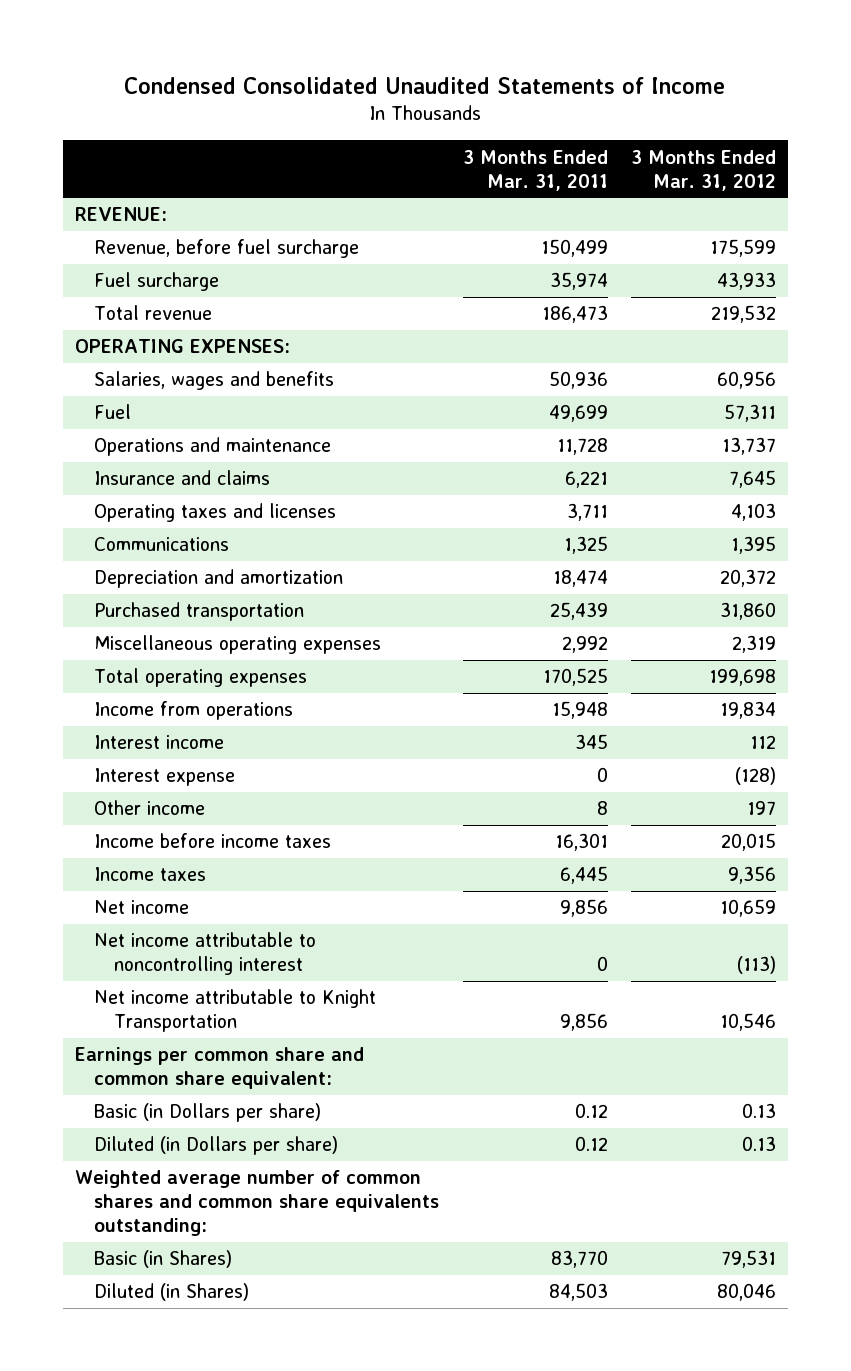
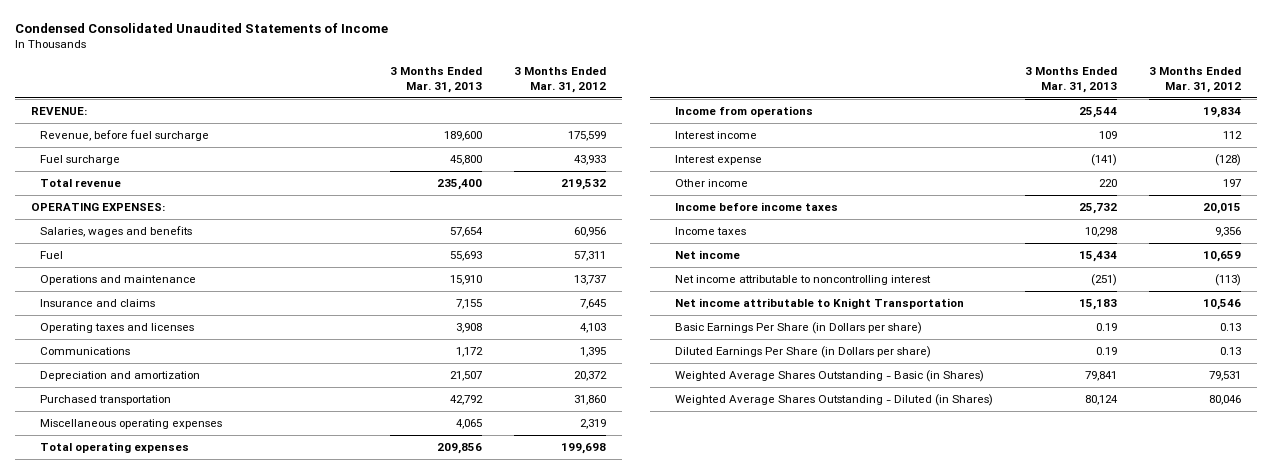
- | 3 Months Ended Mar. 31, 2011 | 3 Months Ended Mar. 31, 2012
+ | 3 Months Ended Mar. 31, 2013 | 3 Months Ended Mar. 31, 2012
- Earnings per common share and common share equivalent:
- Basic (in Dollars per share) | 0.12 | 0.13
- Diluted (in Dollars per share) | 0.12 | 0.13
- Weighted average number of common shares and common share equivalents outstanding:
- Basic (in Shares) | 83,770 | 79,531
- Diluted (in Shares) | 84,503 | 80,046
+ Basic Earnings Per Share (in Dollars per share) | 0.19 | 0.13
+ Diluted Earnings Per Share (in Dollars per share) | 0.19 | 0.13
+ Weighted Average Shares Outstanding - Basic (in Shares) | 79,841 | 79,531
+ Weighted Average Shares Outstanding - Diluted (in Shares) | 80,124 | 80,046

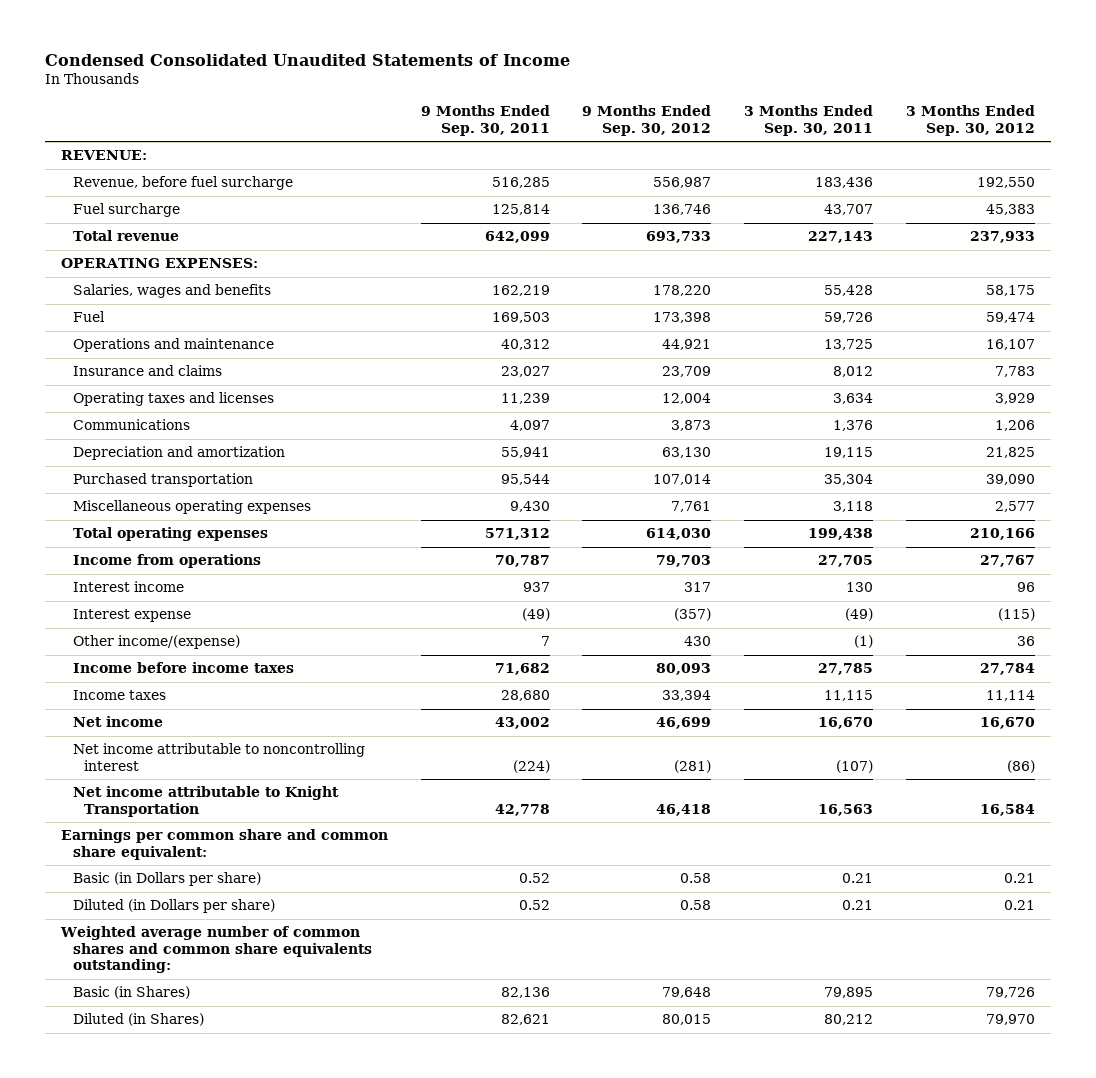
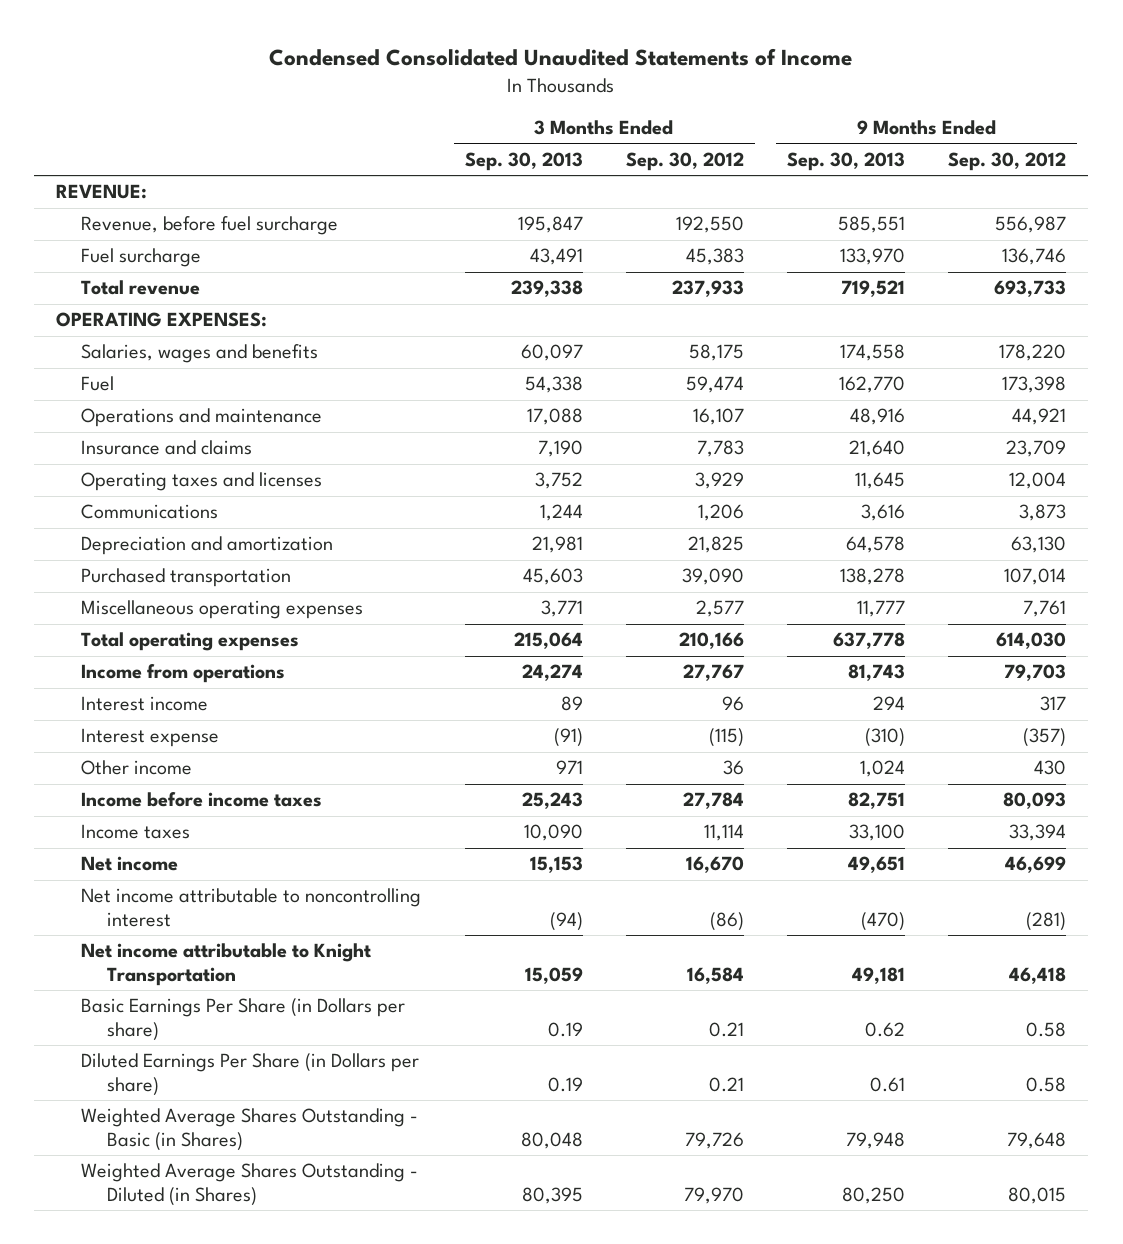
- | 9 Months Ended Sep. 30, 2011 | 9 Months Ended Sep. 30, 2012 | 3 Months Ended Sep. 30, 2011 | 3 Months Ended Sep. 30, 2012
+ | 3 Months Ended Sep. 30, 2013 | 3 Months Ended Sep. 30, 2012 | 9 Months Ended Sep. 30, 2013 | 9 Months Ended Sep. 30, 2012
- Other income/(expense) | 7 | 430 | (1) | 36
+ Other income | 971 | 36 | 1,024 | 430
- Earnings per common share and common share equivalent:
- Basic (in Dollars per share) | 0.52 | 0.58 | 0.21 | 0.21
- Diluted (in Dollars per share) | 0.52 | 0.58 | 0.21 | 0.21
- Weighted average number of common shares and common share equivalents outstanding:
- Basic (in Shares) | 82,136 | 79,648 | 79,895 | 79,726
- Diluted (in Shares) | 82,621 | 80,015 | 80,212 | 79,970
+ Basic Earnings Per Share (in Dollars per share) | 0.19 | 0.21 | 0.62 | 0.58
+ Diluted Earnings Per Share (in Dollars per share) | 0.19 | 0.21 | 0.61 | 0.58
+ Weighted Average Shares Outstanding - Basic (in Shares) | 80,048 | 79,726 | 79,948 | 79,648
+ Weighted Average Shares Outstanding - Diluted (in Shares) | 80,395 | 79,970 | 80,250 | 80,015

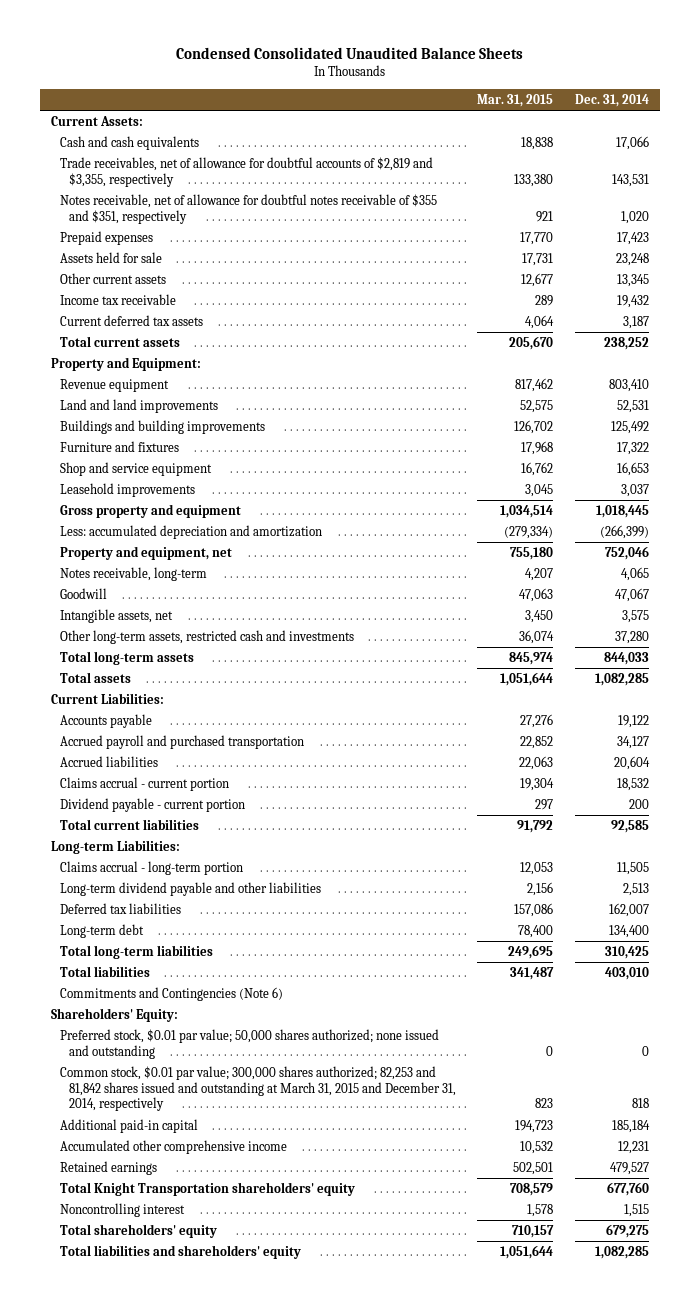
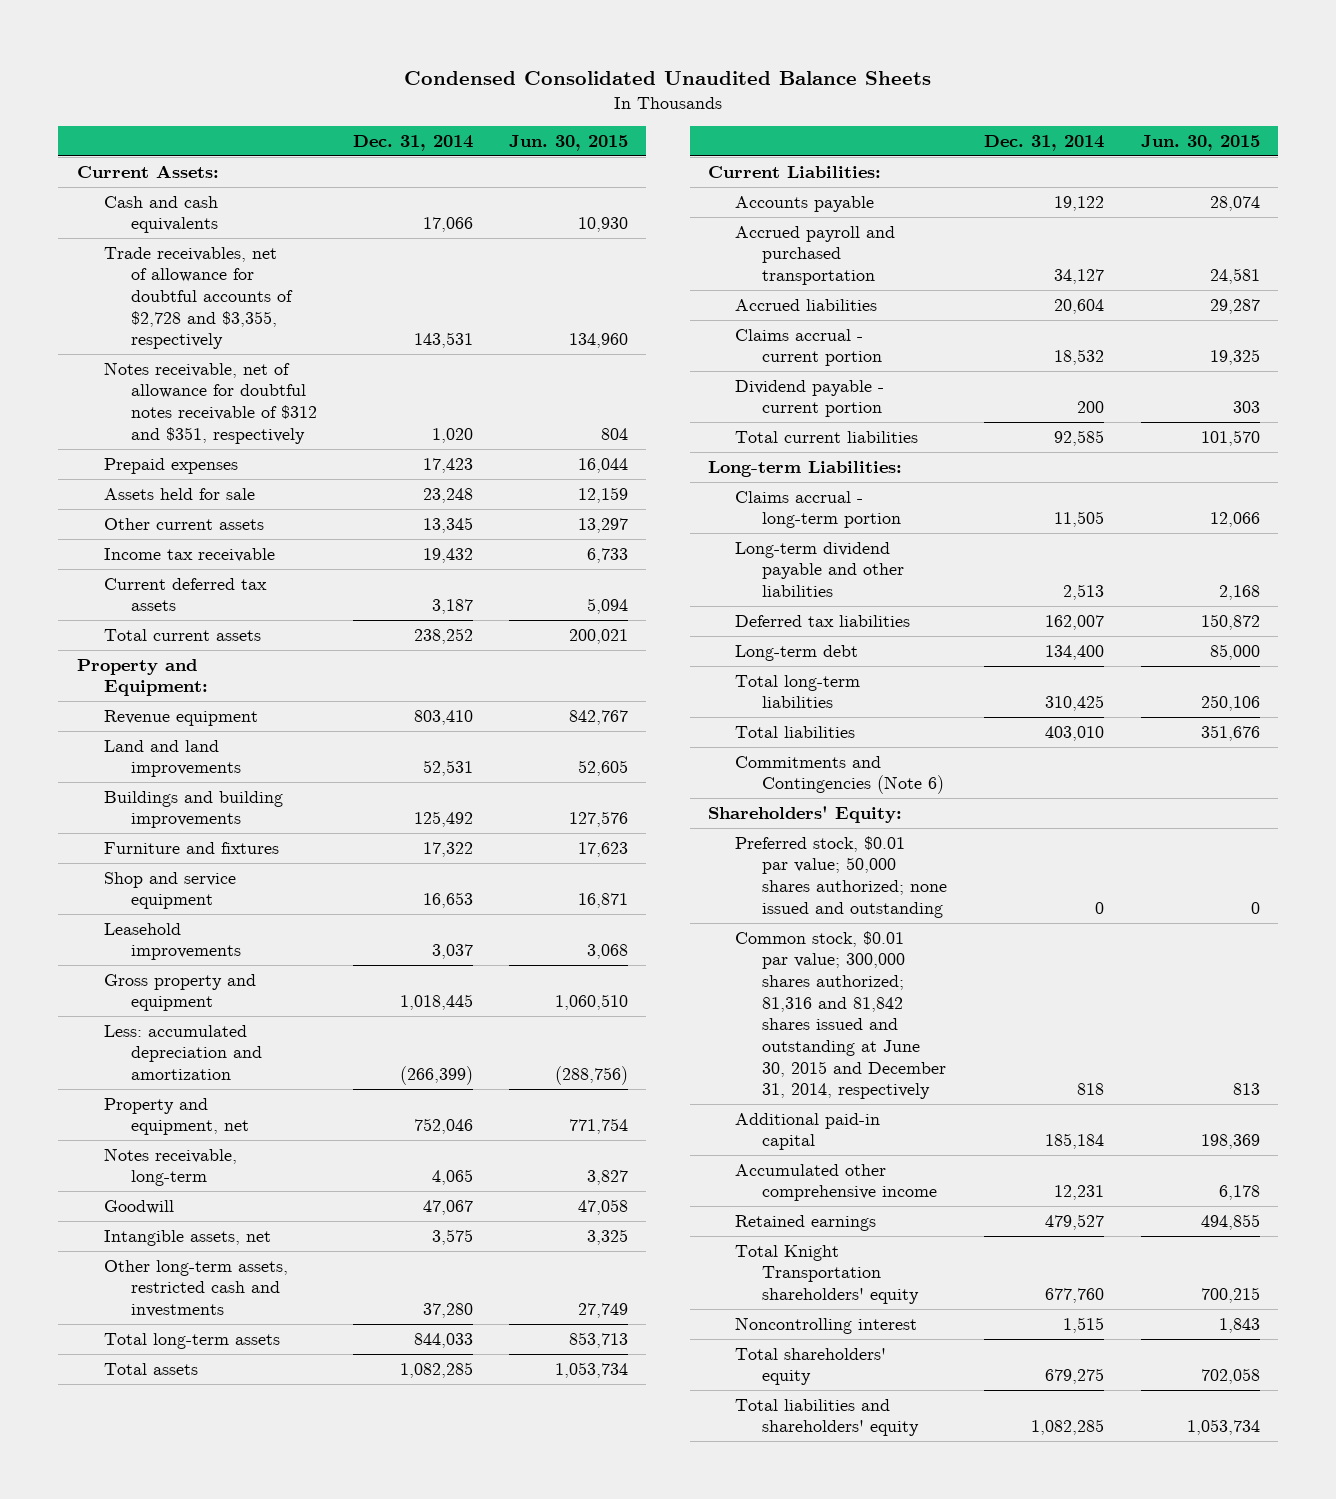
- | Mar. 31, 2015 | Dec. 31, 2014
+ | Dec. 31, 2014 | Jun. 30, 2015
- Trade receivables, net of allowance for doubtful accounts of $2,819 and $3,355, respectively | 133,380 | 143,531
- Notes receivable, net of allowance for doubtful notes receivable of $355 and $351, respectively | 921 | 1,020
+ Trade receivables, net of allowance for doubtful accounts of $2,728 and $3,355, respectively | 143,531 | 134,960
+ Notes receivable, net of allowance for doubtful notes receivable of $312 and $351, respectively | 1,020 | 804
- Common stock, $0.01 par value; 300,000 shares authorized; 82,253 and 81,842 shares issued and outstanding at March 31, 2015 and December 31, 2014, respectively | 823 | 818
+ Common stock, $0.01 par value; 300,000 shares authorized; 81,316 and 81,842 shares issued and outstanding at June 30, 2015 and December 31, 2014, respectively | 818 | 813

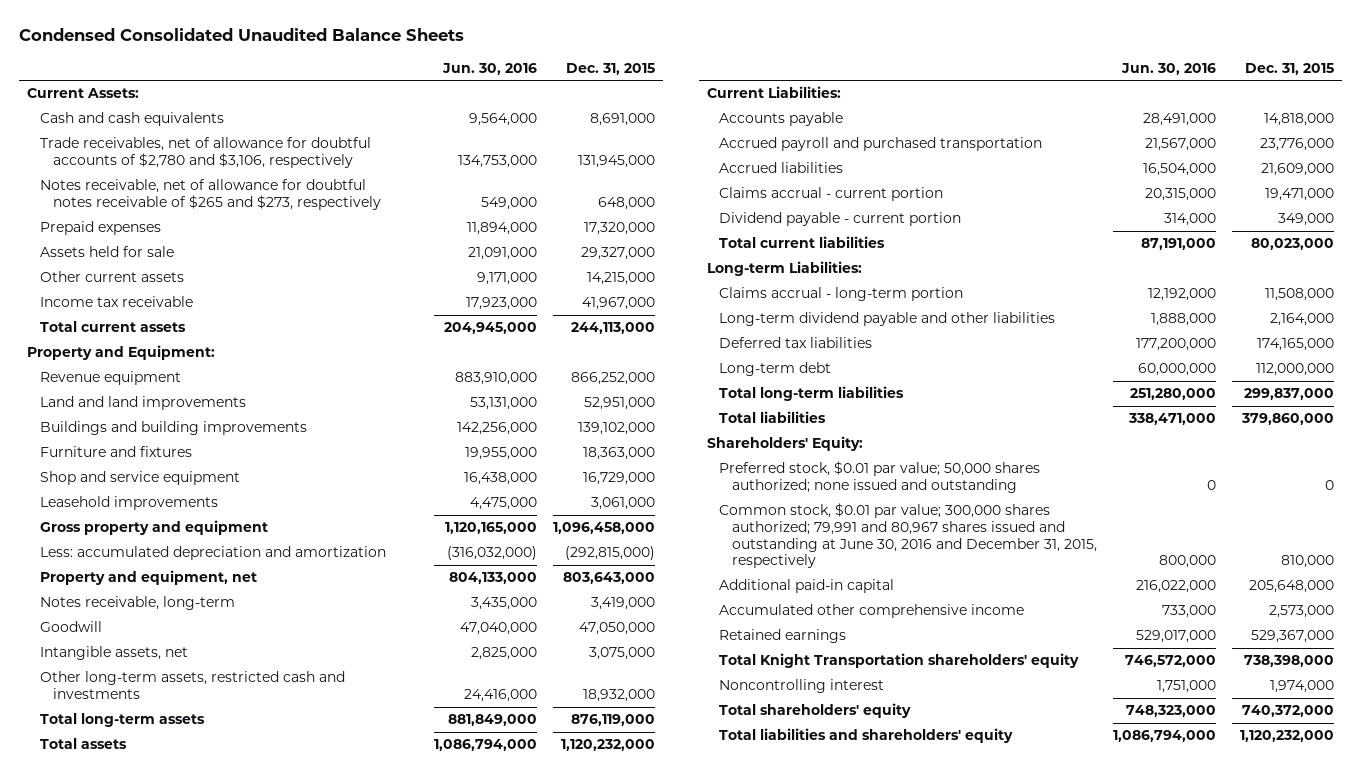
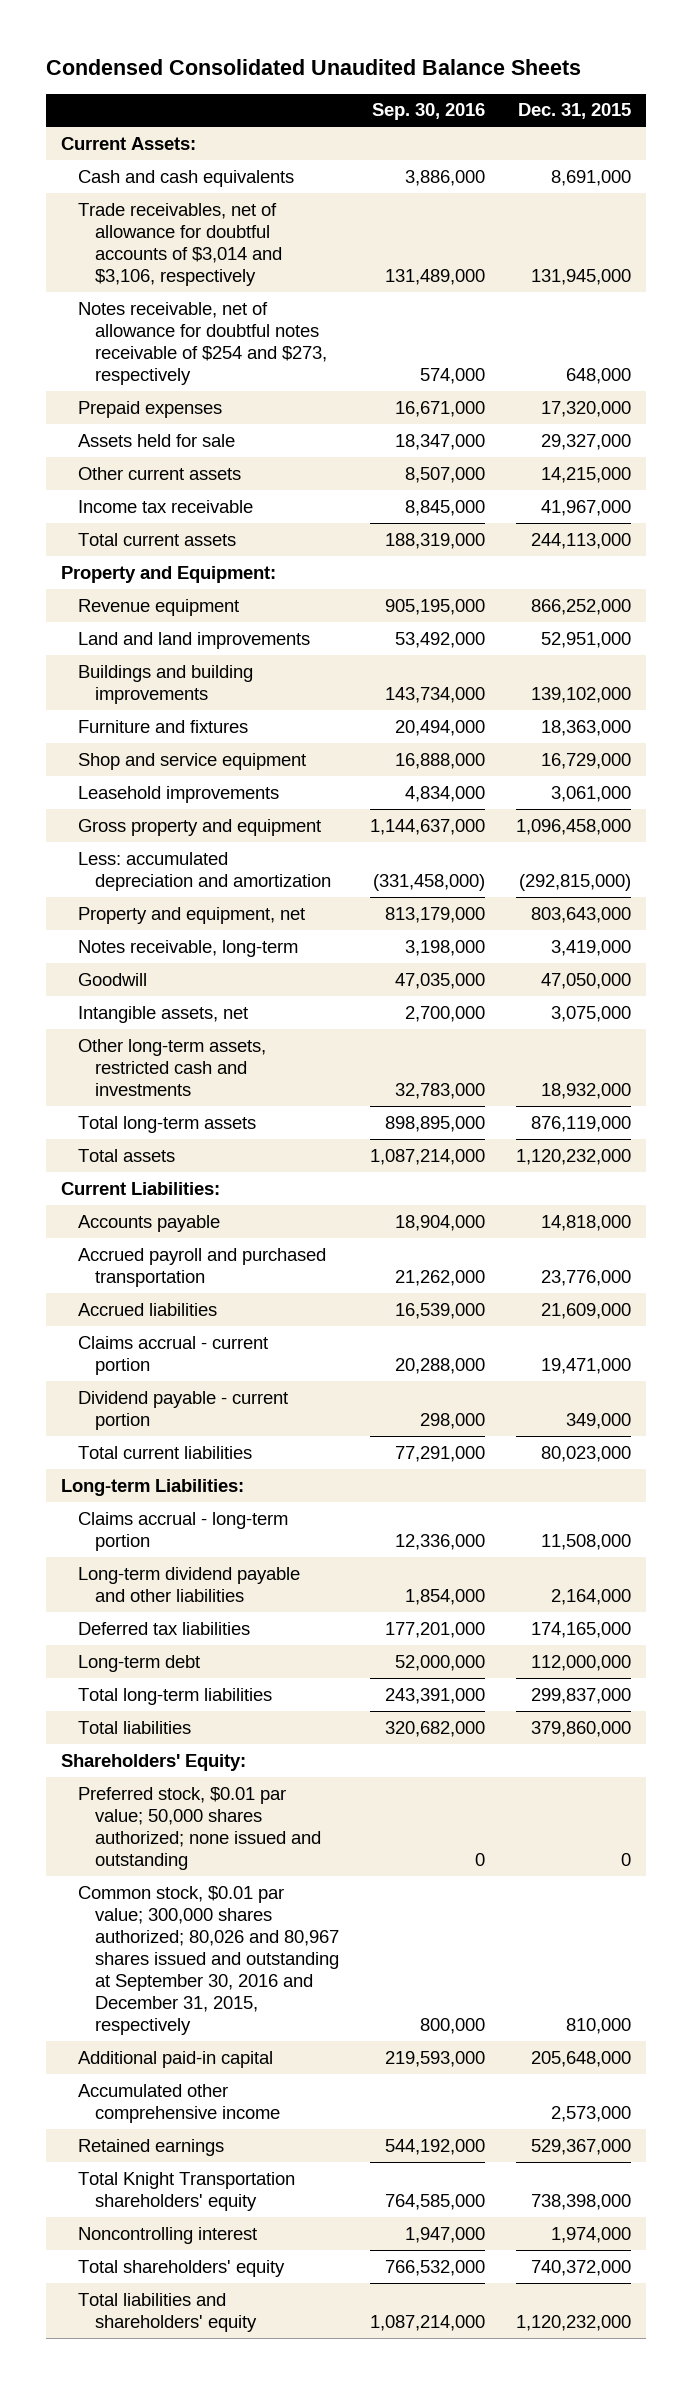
- | Jun. 30, 2016 | Dec. 31, 2015
+ | Sep. 30, 2016 | Dec. 31, 2015
- Trade receivables, net of allowance for doubtful accounts of $2,780 and $3,106, respectively | 134,753,000 | 131,945,000
- Notes receivable, net of allowance for doubtful notes receivable of $265 and $273, respectively | 549,000 | 648,000
+ Trade receivables, net of allowance for doubtful accounts of $3,014 and $3,106, respectively | 131,489,000 | 131,945,000
+ Notes receivable, net of allowance for doubtful notes receivable of $254 and $273, respectively | 574,000 | 648,000
- Common stock, $0.01 par value; 300,000 shares authorized; 79,991 and 80,967 shares issued and outstanding at June 30, 2016 and December 31, 2015, respectively | 800,000 | 810,000
+ Common stock, $0.01 par value; 300,000 shares authorized; 80,026 and 80,967 shares issued and outstanding at September 30, 2016 and December 31, 2015, respectively | 800,000 | 810,000

